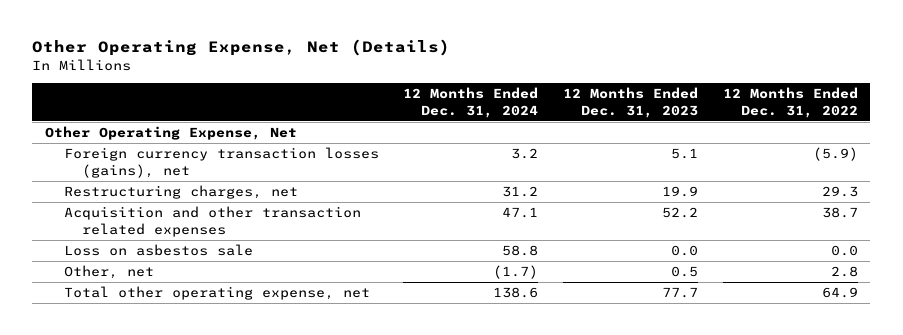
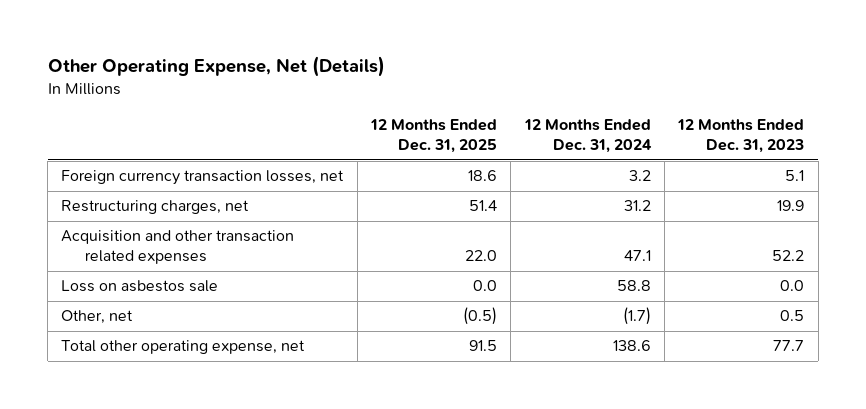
- | 12 Months Ended Dec. 31, 2024 | 12 Months Ended Dec. 31, 2023 | 12 Months Ended Dec. 31, 2022
+ | 12 Months Ended Dec. 31, 2025 | 12 Months Ended Dec. 31, 2024 | 12 Months Ended Dec. 31, 2023
- Other Operating Expense, Net
- Foreign currency transaction losses (gains), net | 3.2 | 5.1 | (5.9)
+ Foreign currency transaction losses, net | 18.6 | 3.2 | 5.1

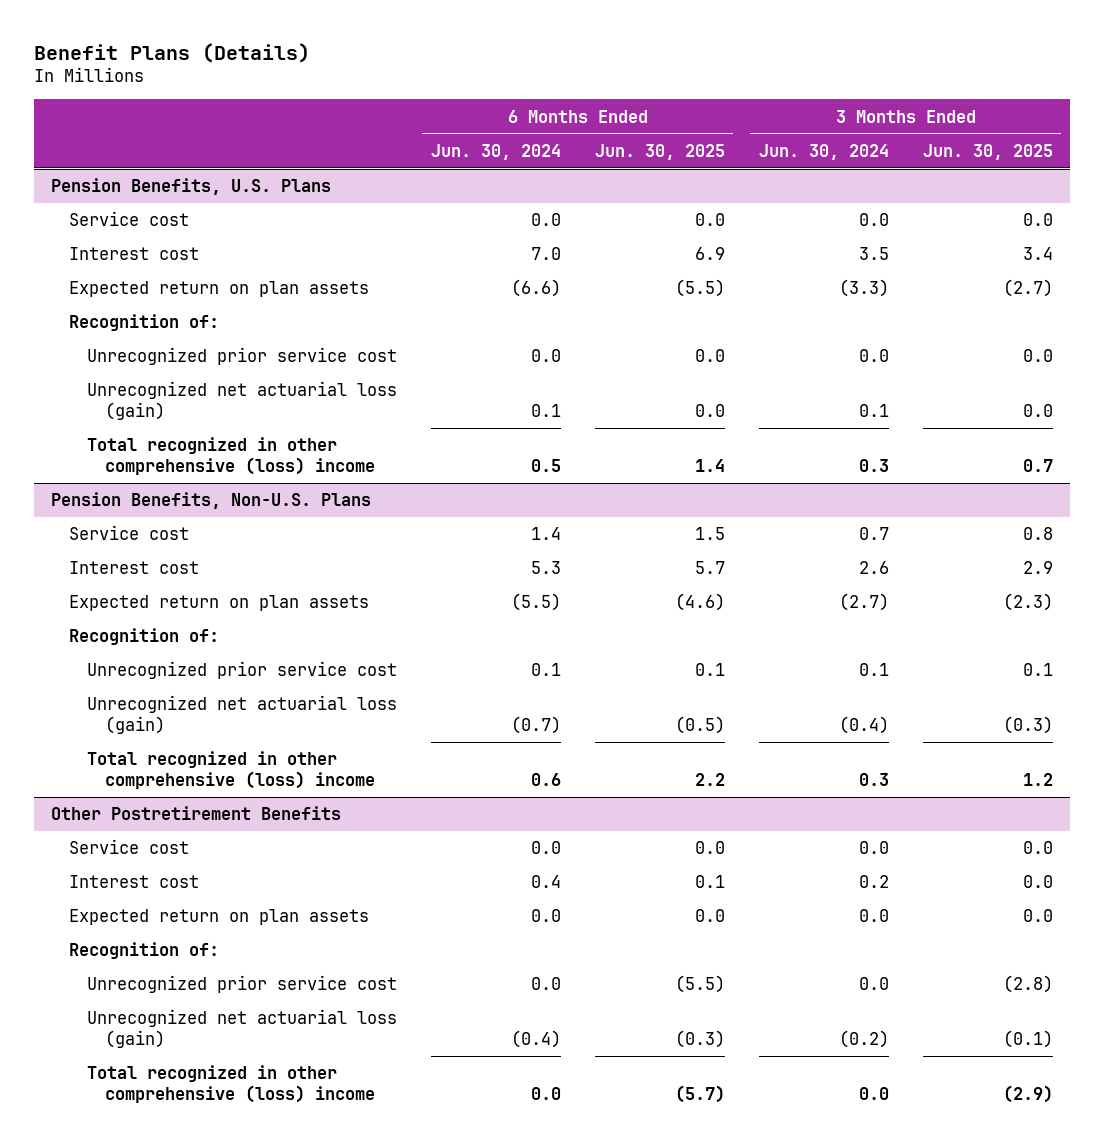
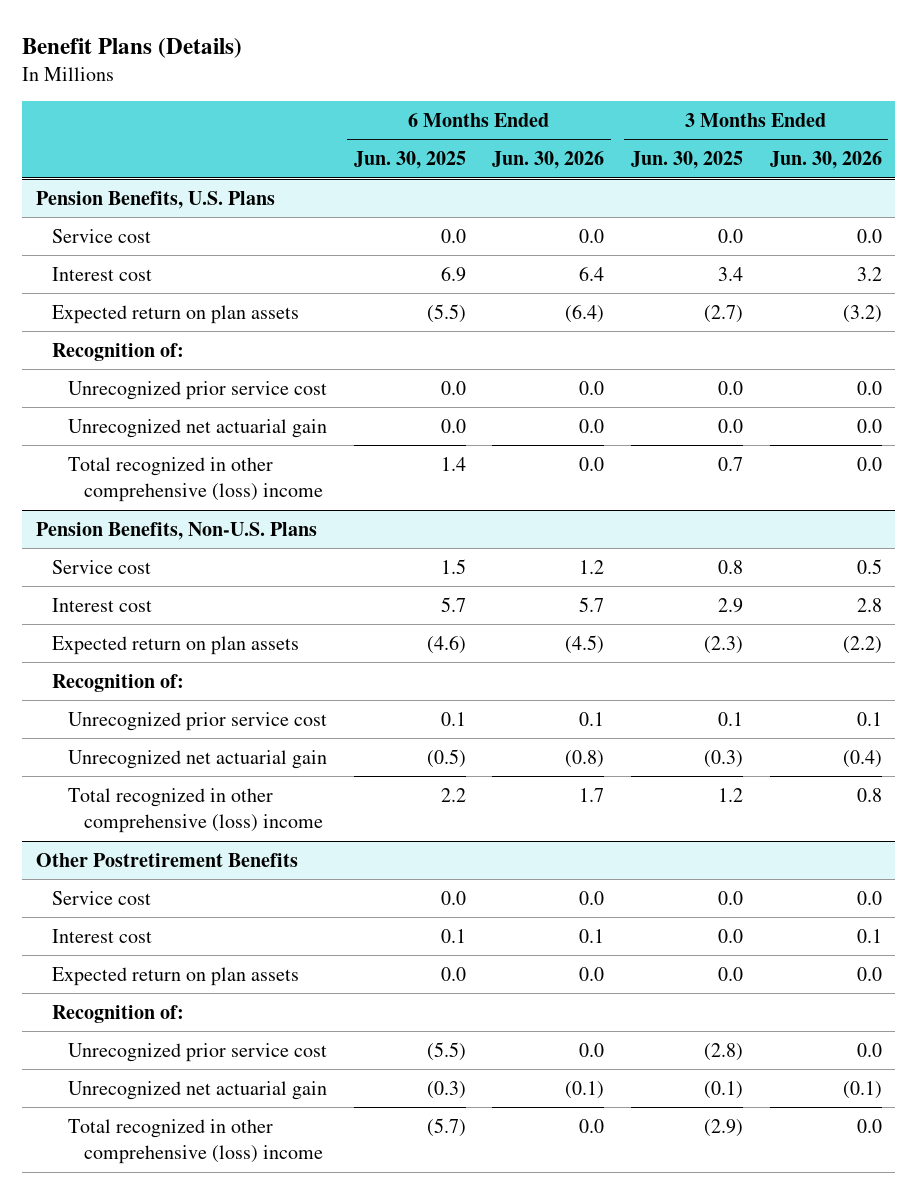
- | 6 Months Ended Jun. 30, 2024 | 6 Months Ended Jun. 30, 2025 | 3 Months Ended Jun. 30, 2024 | 3 Months Ended Jun. 30, 2025
+ | 6 Months Ended Jun. 30, 2025 | 6 Months Ended Jun. 30, 2026 | 3 Months Ended Jun. 30, 2025 | 3 Months Ended Jun. 30, 2026
@ Pension Benefits, U.S. Plans
- Unrecognized net actuarial loss (gain) | 0.1 | 0.0 | 0.1 | 0.0
+ Unrecognized net actuarial gain | 0.0 | 0.0 | 0.0 | 0.0
@ Pension Benefits, Non-U.S. Plans
- Unrecognized net actuarial loss (gain) | (0.7) | (0.5) | (0.4) | (0.3)
+ Unrecognized net actuarial gain | (0.5) | (0.8) | (0.3) | (0.4)
@ Other Postretirement Benefits
- Unrecognized net actuarial loss (gain) | (0.4) | (0.3) | (0.2) | (0.1)
+ Unrecognized net actuarial gain | (0.3) | (0.1) | (0.1) | (0.1)

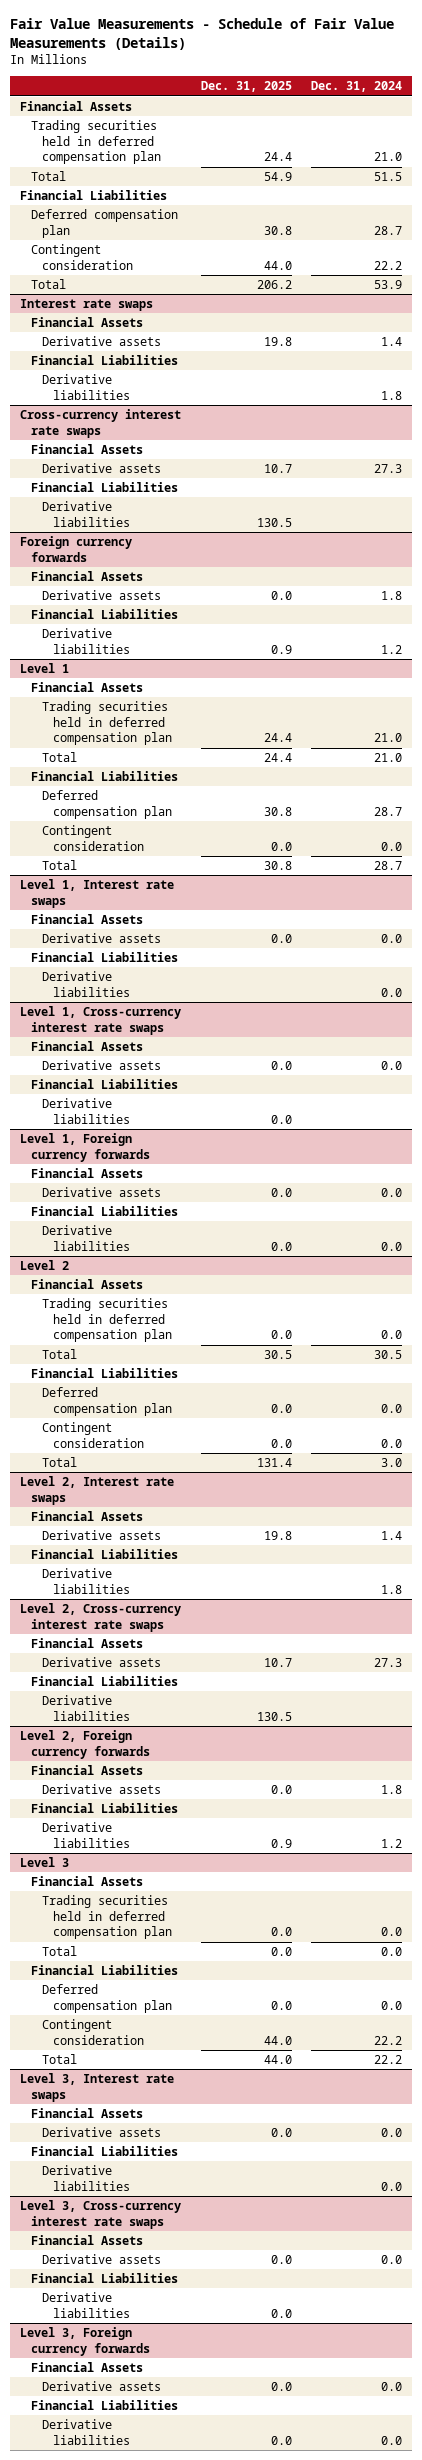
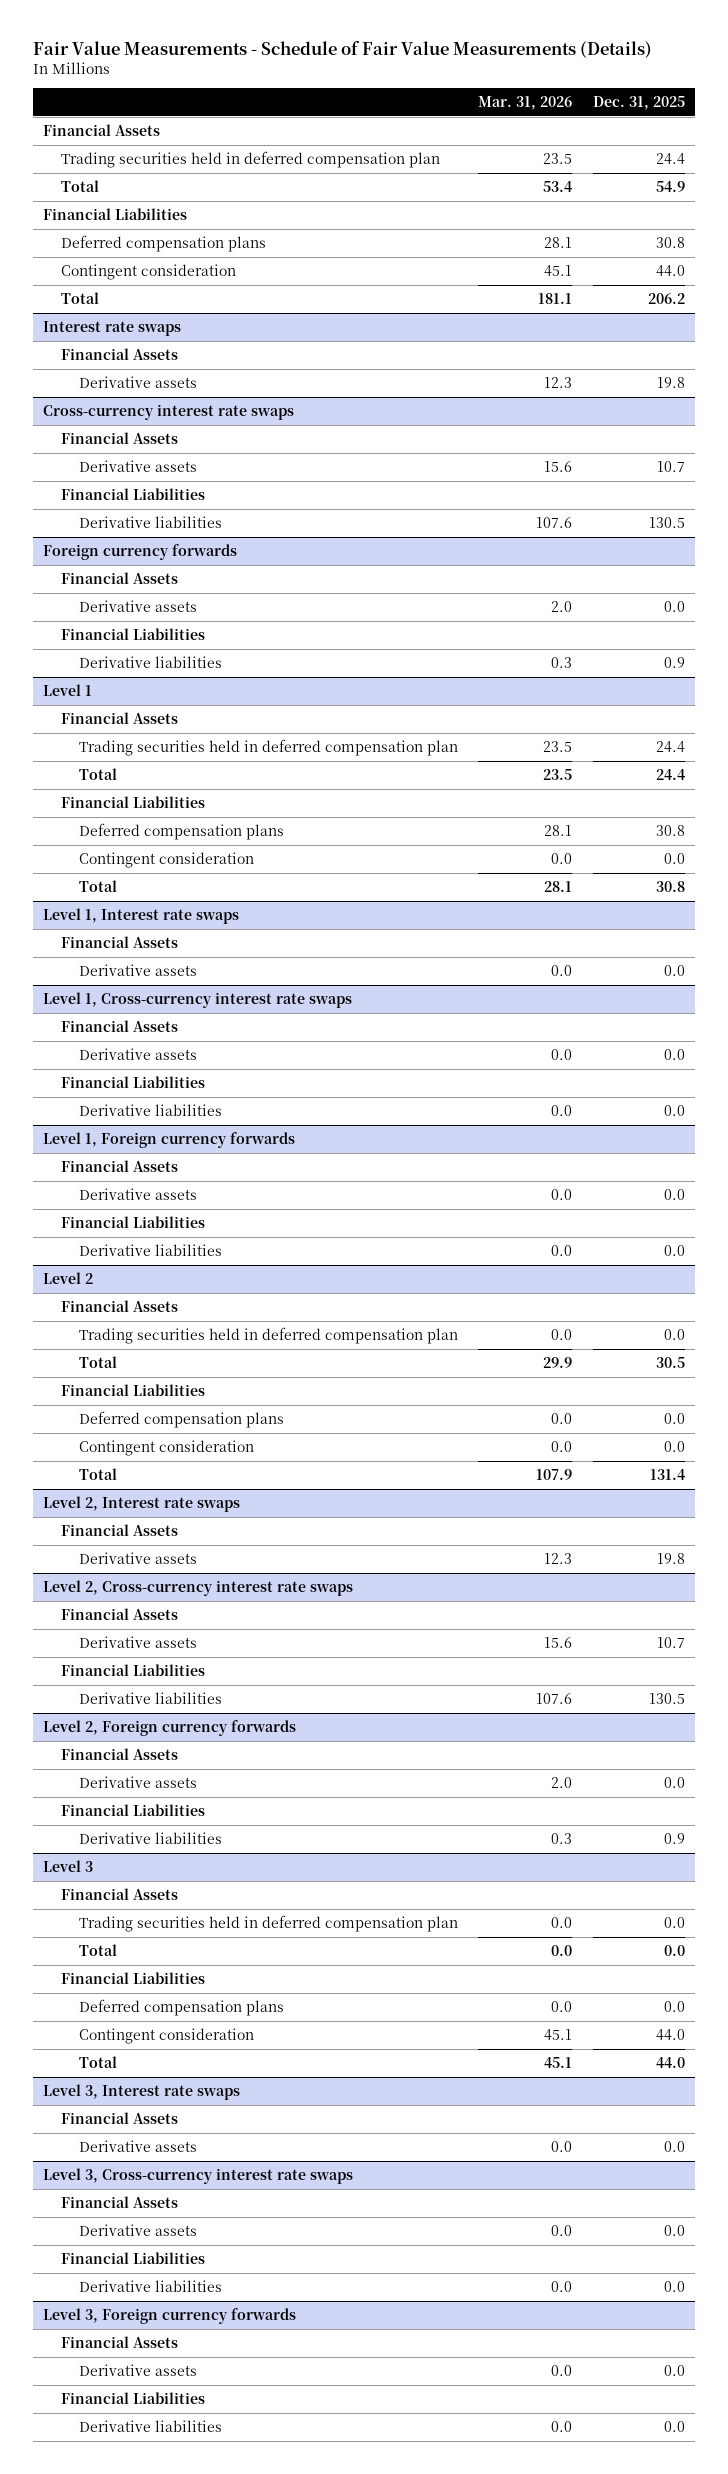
- | Dec. 31, 2025 | Dec. 31, 2024
+ | Mar. 31, 2026 | Dec. 31, 2025
- Deferred compensation plan | 30.8 | 28.7
+ Deferred compensation plans | 28.1 | 30.8
@ Interest rate swaps
- Financial Liabilities
- Derivative liabilities | | 1.8
@ Level 1
- Deferred compensation plan | 30.8 | 28.7
+ Deferred compensation plans | 28.1 | 30.8
@ Level 1, Interest rate swaps
- Financial Liabilities
- Derivative liabilities | | 0.0
@ Level 2
- Deferred compensation plan | 0.0 | 0.0
+ Deferred compensation plans | 0.0 | 0.0
@ Level 2, Interest rate swaps
- Financial Liabilities
- Derivative liabilities | | 1.8
@ Level 3
- Deferred compensation plan | 0.0 | 0.0
+ Deferred compensation plans | 0.0 | 0.0
@ Level 3, Interest rate swaps
- Financial Liabilities
- Derivative liabilities | | 0.0

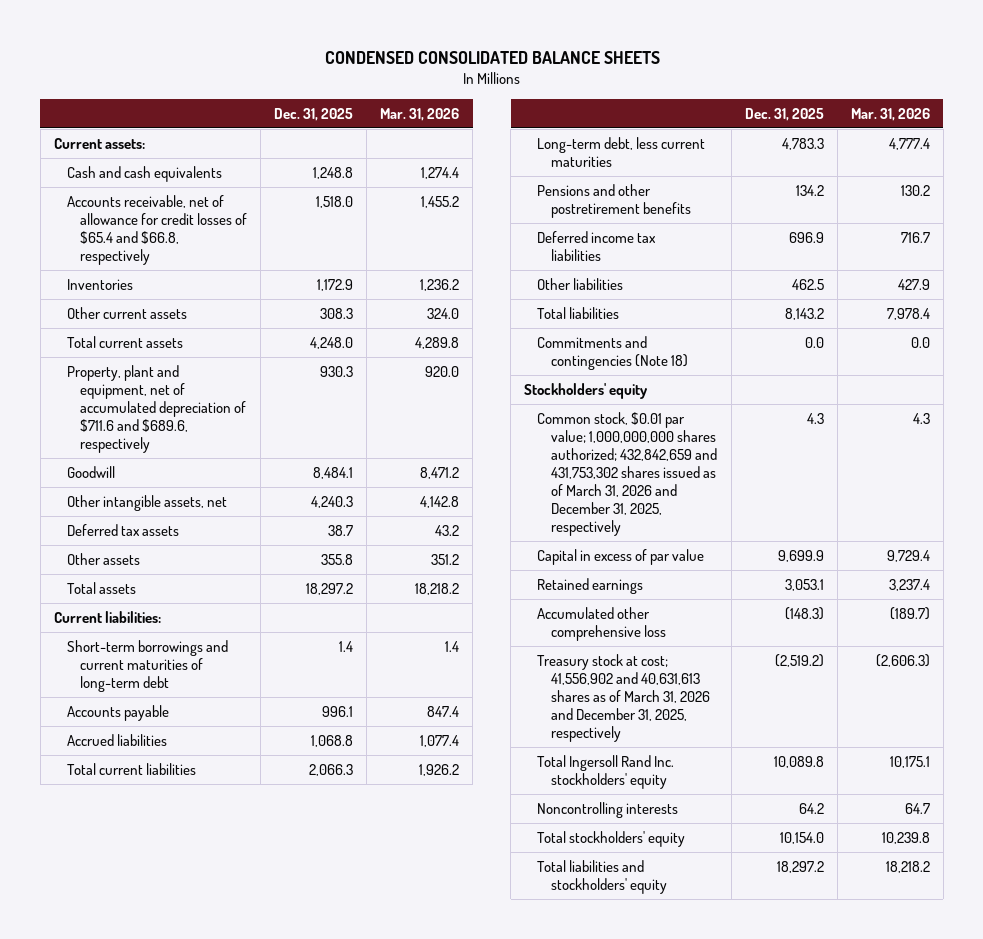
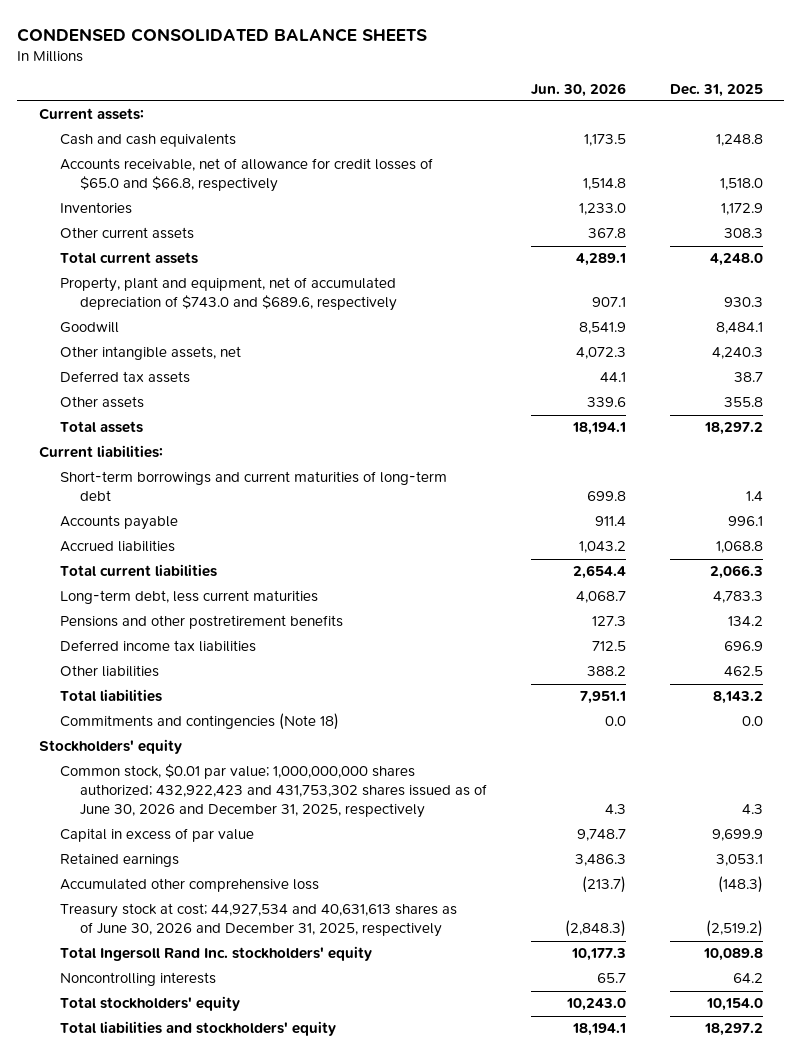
- | Dec. 31, 2025 | Mar. 31, 2026
+ | Jun. 30, 2026 | Dec. 31, 2025
- Accounts receivable, net of allowance for credit losses of $65.4 and $66.8, respectively | 1,518.0 | 1,455.2
+ Accounts receivable, net of allowance for credit losses of $65.0 and $66.8, respectively | 1,514.8 | 1,518.0
- Property, plant and equipment, net of accumulated depreciation of $711.6 and $689.6, respectively | 930.3 | 920.0
+ Property, plant and equipment, net of accumulated depreciation of $743.0 and $689.6, respectively | 907.1 | 930.3
- Common stock, $0.01 par value; 1,000,000,000 shares authorized; 432,842,659 and 431,753,302 shares issued as of March 31, 2026 and December 31, 2025, respectively | 4.3 | 4.3
+ Common stock, $0.01 par value; 1,000,000,000 shares authorized; 432,922,423 and 431,753,302 shares issued as of June 30, 2026 and December 31, 2025, respectively | 4.3 | 4.3
- Treasury stock at cost; 41,556,902 and 40,631,613 shares as of March 31, 2026 and December 31, 2025, respectively | (2,519.2) | (2,606.3)
+ Treasury stock at cost; 44,927,534 and 40,631,613 shares as of June 30, 2026 and December 31, 2025, respectively | (2,848.3) | (2,519.2)

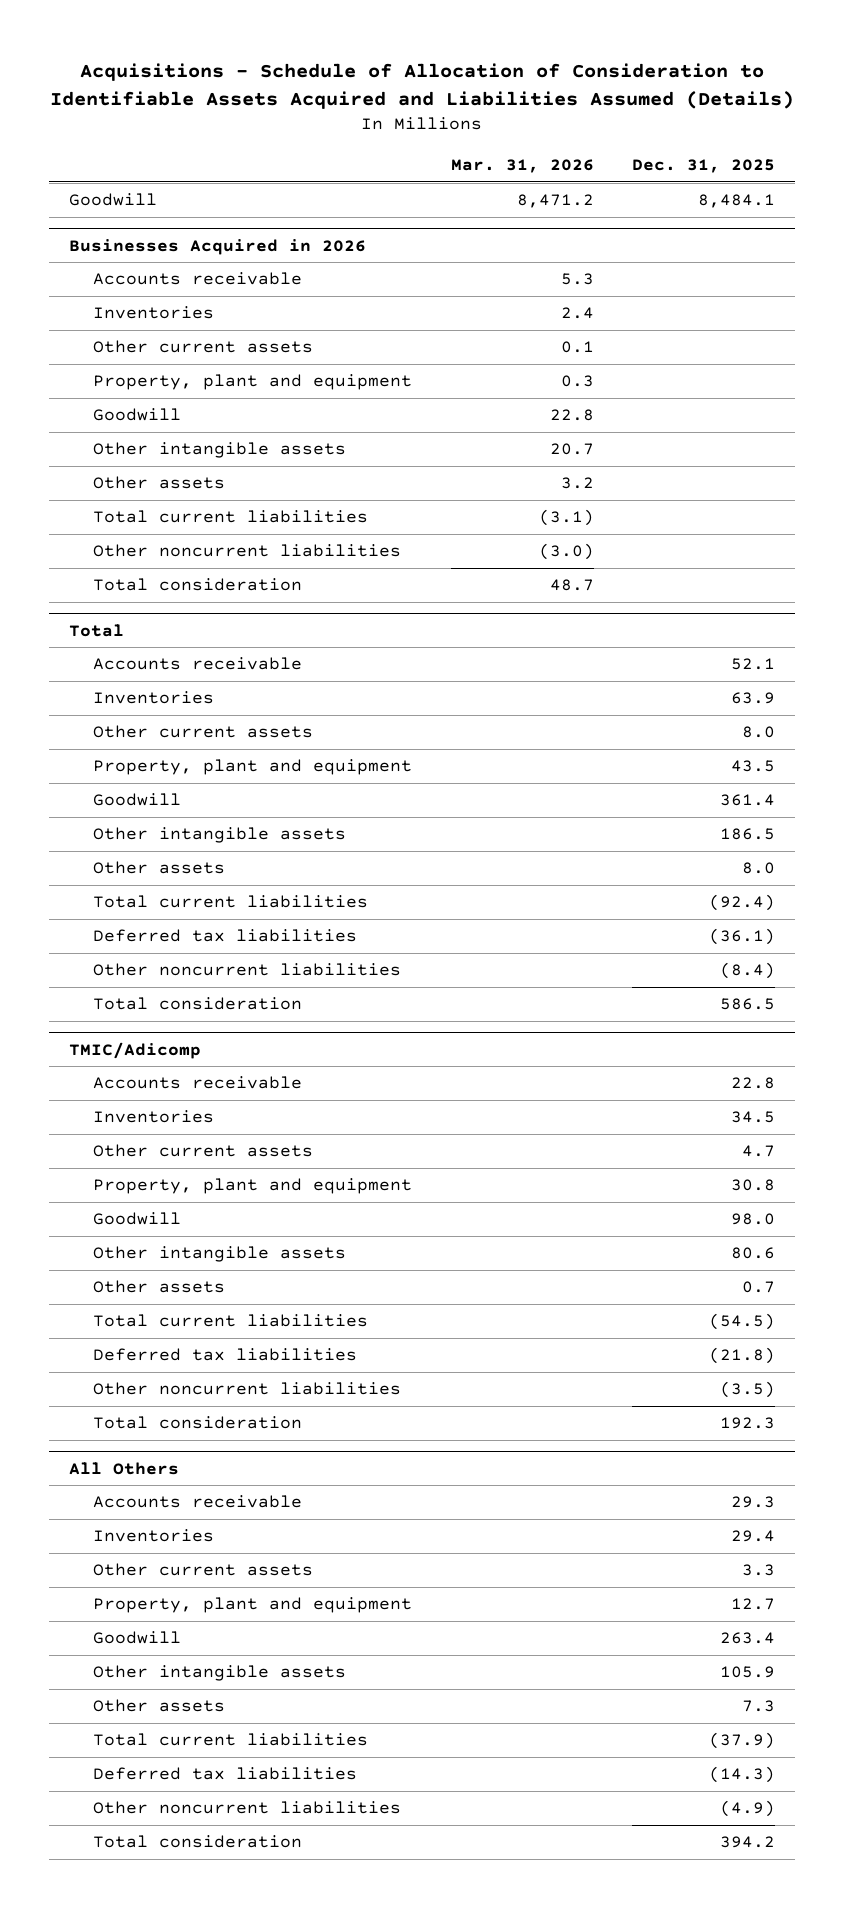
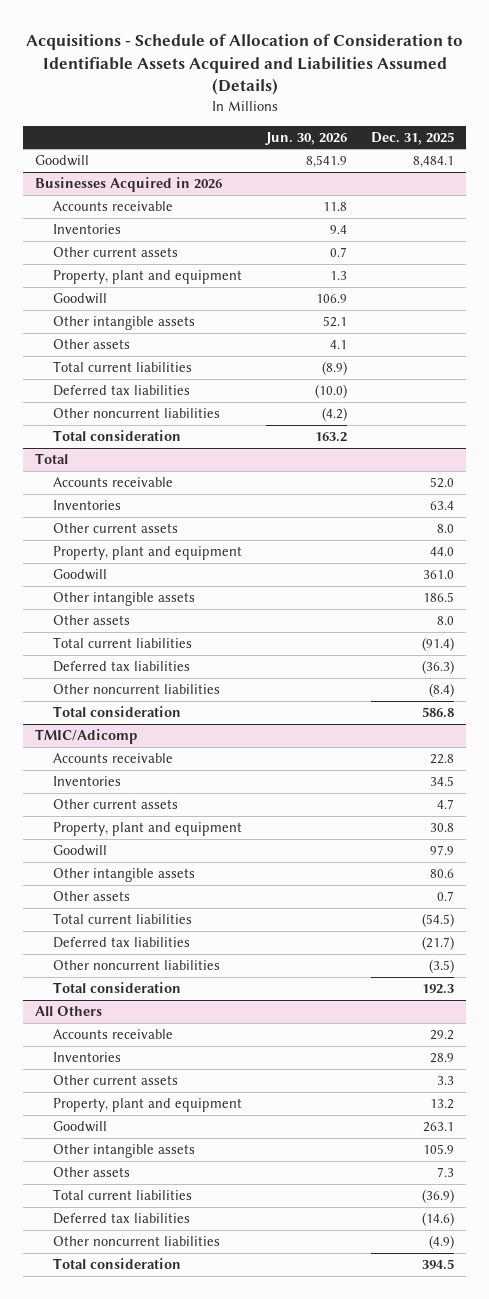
- | Mar. 31, 2026 | Dec. 31, 2025
+ | Jun. 30, 2026 | Dec. 31, 2025
@ Businesses Acquired in 2026
+ Deferred tax liabilities | (10.0) |
@ Total
- Accounts receivable | | 52.1
- Inventories | | 63.9
+ Accounts receivable | | 52.0
+ Inventories | | 63.4
- Property, plant and equipment | | 43.5
- Goodwill | | 361.4
+ Property, plant and equipment | | 44.0
+ Goodwill | | 361.0
- Total current liabilities | | (92.4)
- Deferred tax liabilities | | (36.1)
+ Total current liabilities | | (91.4)
+ Deferred tax liabilities | | (36.3)
- Total consideration | | 586.5
+ Total consideration | | 586.8
@ TMIC/Adicomp
- Goodwill | | 98.0
+ Goodwill | | 97.9
- Deferred tax liabilities | | (21.8)
+ Deferred tax liabilities | | (21.7)
@ All Others
- Accounts receivable | | 29.3
- Inventories | | 29.4
+ Accounts receivable | | 29.2
+ Inventories | | 28.9
- Property, plant and equipment | | 12.7
- Goodwill | | 263.4
+ Property, plant and equipment | | 13.2
+ Goodwill | | 263.1
- Total current liabilities | | (37.9)
- Deferred tax liabilities | | (14.3)
+ Total current liabilities | | (36.9)
+ Deferred tax liabilities | | (14.6)
- Total consideration | | 394.2
+ Total consideration | | 394.5

